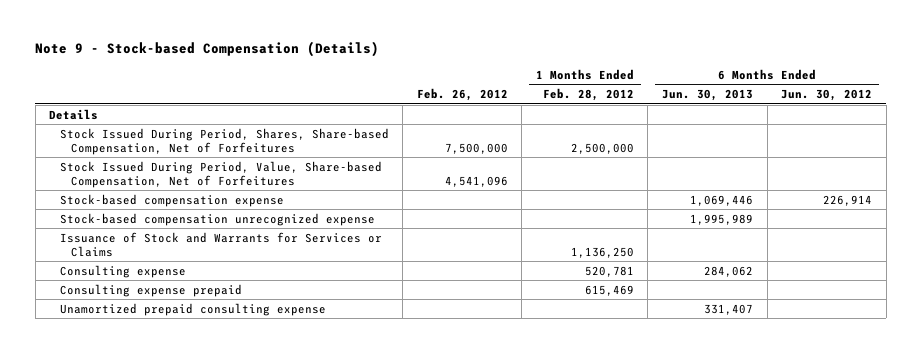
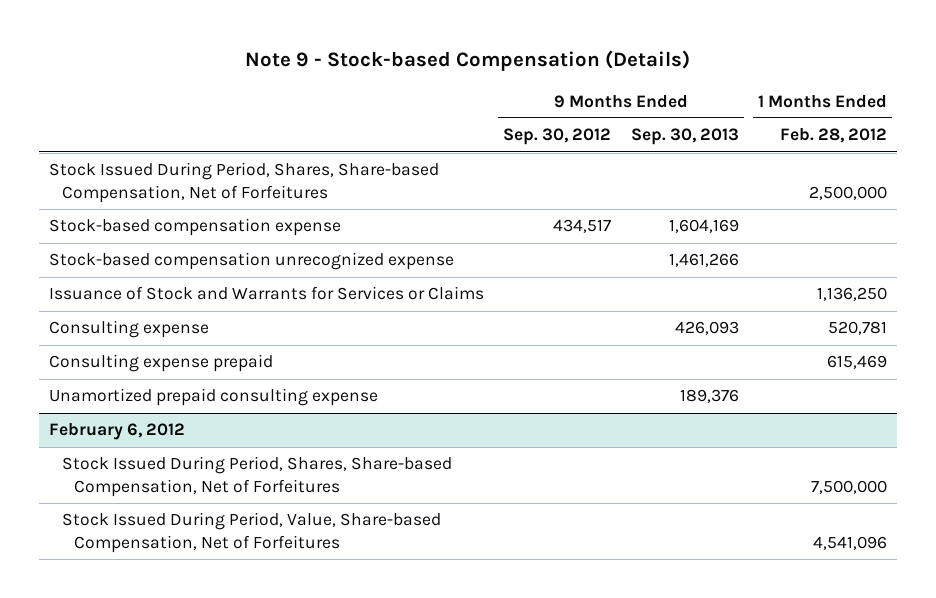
- | Feb. 26, 2012 | 1 Months Ended Feb. 28, 2012 | 6 Months Ended Jun. 30, 2013 | 6 Months Ended Jun. 30, 2012
+ | 9 Months Ended Sep. 30, 2012 | 9 Months Ended Sep. 30, 2013 | 1 Months Ended Feb. 28, 2012
- Details
- Stock Issued During Period, Value, Share-based Compensation, Net of Forfeitures | 4,541,096 | | |
+ February 6, 2012
+ Stock Issued During Period, Shares, Share-based Compensation, Net of Forfeitures | | | 7,500,000
+ Stock Issued During Period, Value, Share-based Compensation, Net of Forfeitures | | | 4,541,096

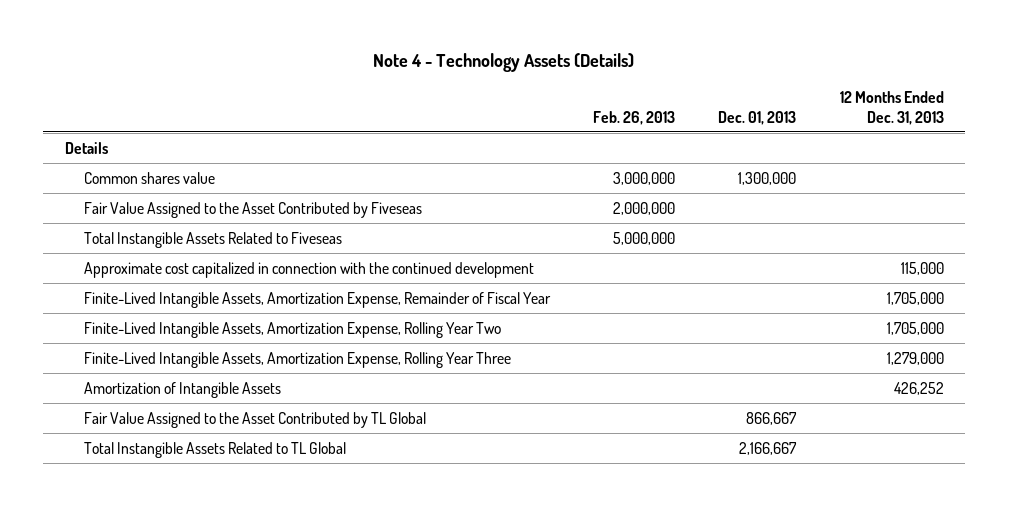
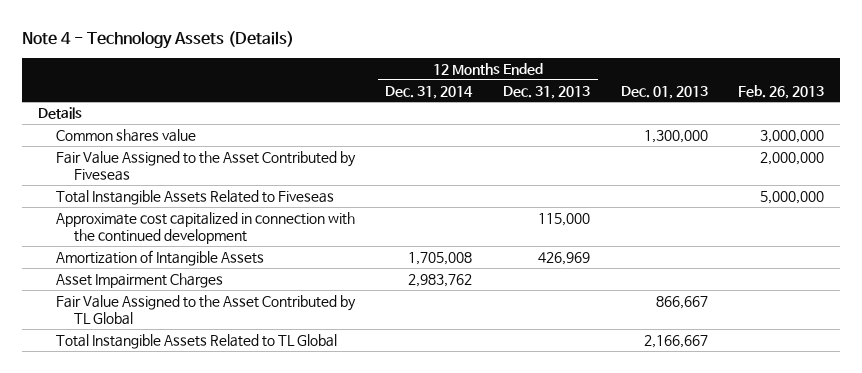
- | Feb. 26, 2013 | Dec. 01, 2013 | 12 Months Ended Dec. 31, 2013
+ | 12 Months Ended Dec. 31, 2014 | 12 Months Ended Dec. 31, 2013 | Dec. 01, 2013 | Feb. 26, 2013
- Finite-Lived Intangible Assets, Amortization Expense, Remainder of Fiscal Year | | | 1,705,000
- Finite-Lived Intangible Assets, Amortization Expense, Rolling Year Two | | | 1,705,000
- Finite-Lived Intangible Assets, Amortization Expense, Rolling Year Three | | | 1,279,000
- Amortization of Intangible Assets | | | 426,252
+ Amortization of Intangible Assets | 1,705,008 | 426,969 | |
+ Asset Impairment Charges | 2,983,762 | | |

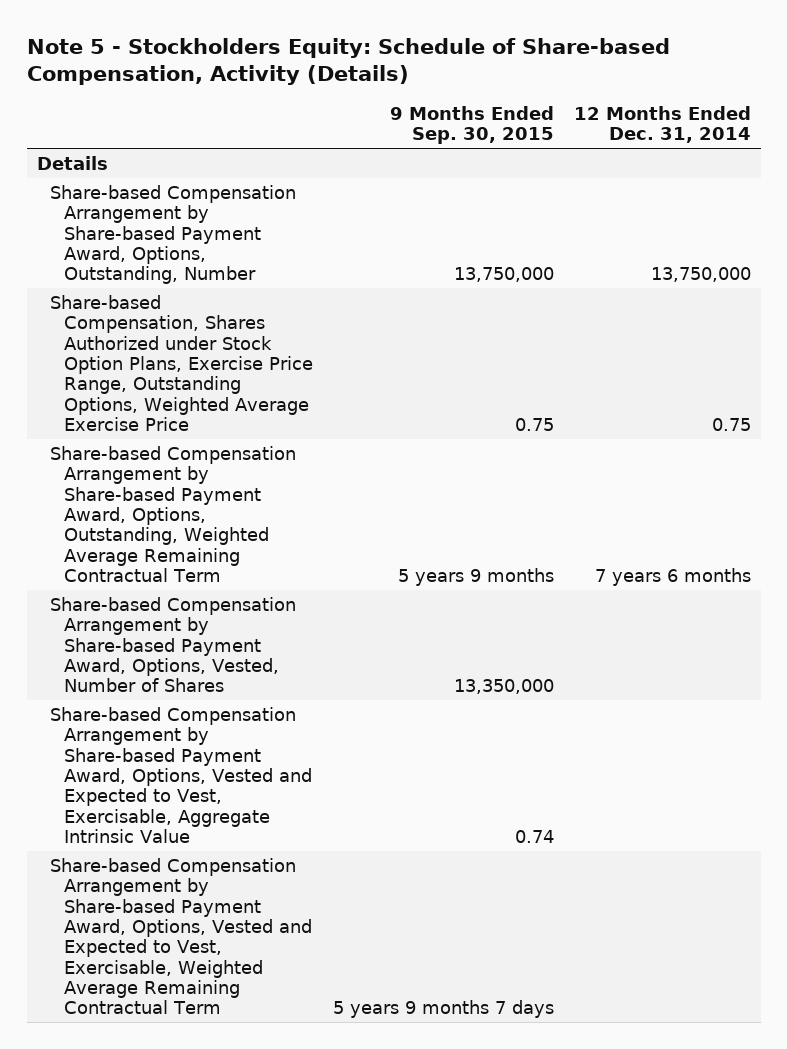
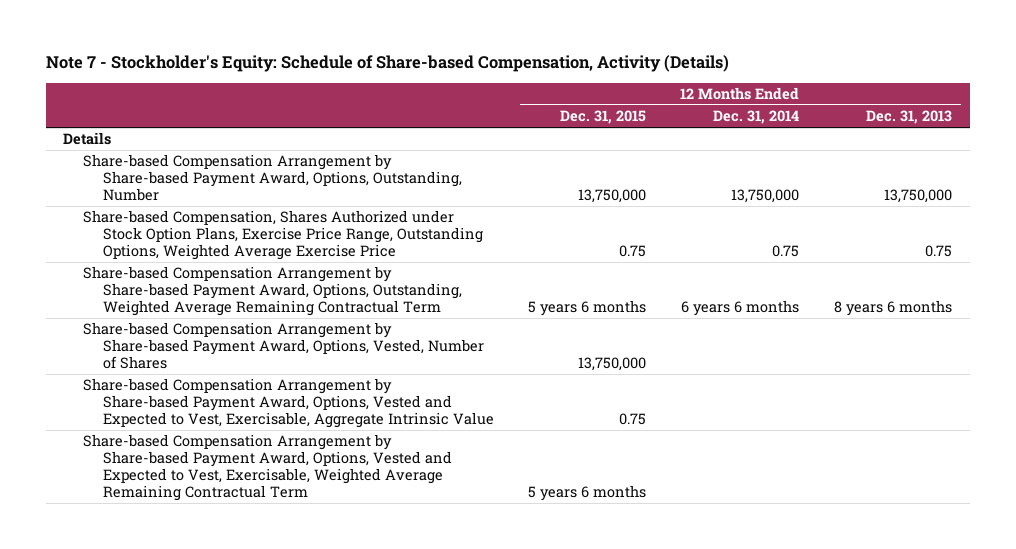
- Note 5 - Stockholders Equity: Schedule of Share-based Compensation, Activity (Details)
+ Note 7 - Stockholder's Equity: Schedule of Share-based Compensation, Activity (Details)
- | 9 Months Ended Sep. 30, 2015 | 12 Months Ended Dec. 31, 2014
+ | 12 Months Ended Dec. 31, 2015 | 12 Months Ended Dec. 31, 2014 | 12 Months Ended Dec. 31, 2013
- Share-based Compensation Arrangement by Share-based Payment Award, Options, Outstanding, Weighted Average Remaining Contractual Term | 5 years 9 months | 7 years 6 months
+ Share-based Compensation Arrangement by Share-based Payment Award, Options, Outstanding, Weighted Average Remaining Contractual Term | 5 years 6 months | 6 years 6 months | 8 years 6 months

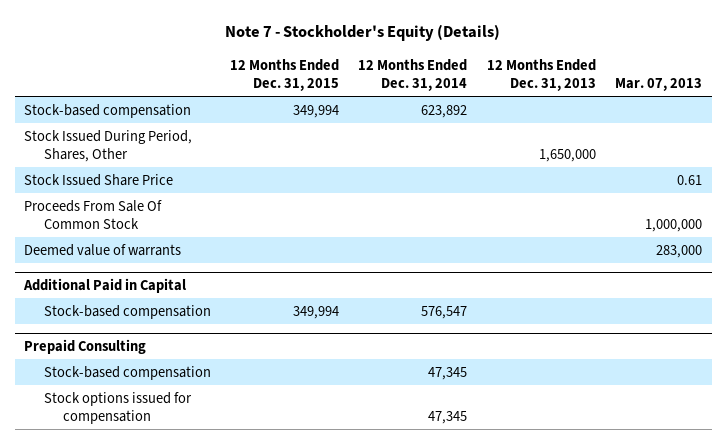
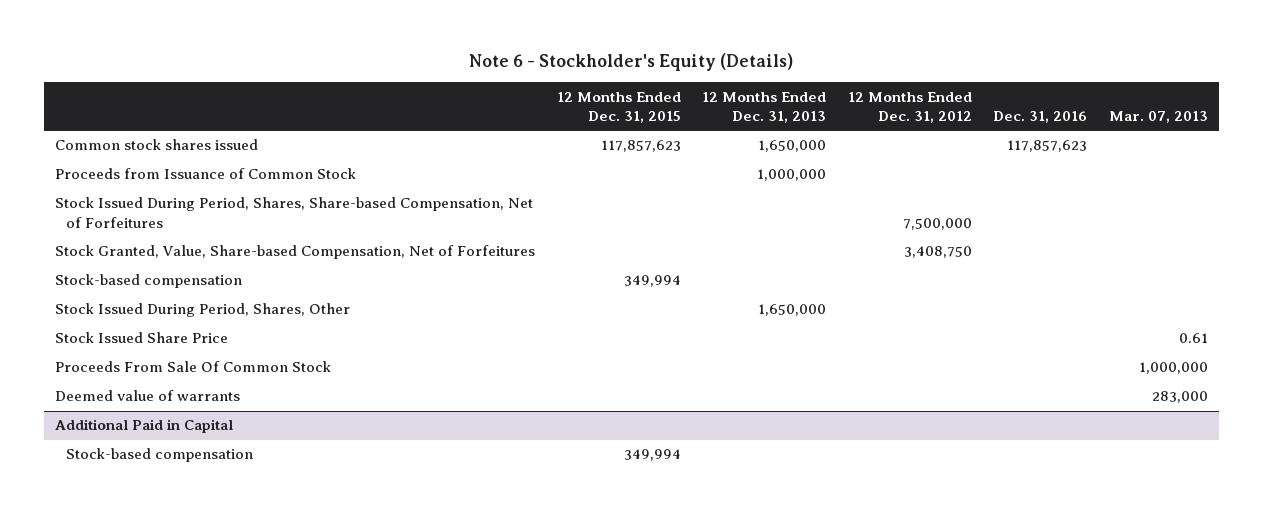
- Note 7 - Stockholder's Equity (Details)
+ Note 6 - Stockholder's Equity (Details)
- | 12 Months Ended Dec. 31, 2015 | 12 Months Ended Dec. 31, 2014 | 12 Months Ended Dec. 31, 2013 | Mar. 07, 2013
+ | 12 Months Ended Dec. 31, 2015 | 12 Months Ended Dec. 31, 2013 | 12 Months Ended Dec. 31, 2012 | Dec. 31, 2016 | Mar. 07, 2013
+ Common stock shares issued | 117,857,623 | 1,650,000 | | 117,857,623 |
+ Proceeds from Issuance of Common Stock | | 1,000,000 | | |
+ Stock Issued During Period, Shares, Share-based Compensation, Net of Forfeitures | | | 7,500,000 | |
+ Stock Granted, Value, Share-based Compensation, Net of Forfeitures | | | 3,408,750 | |
- Prepaid Consulting
- Stock-based compensation | | 47,345 | |
- Stock options issued for compensation | | 47,345 | |

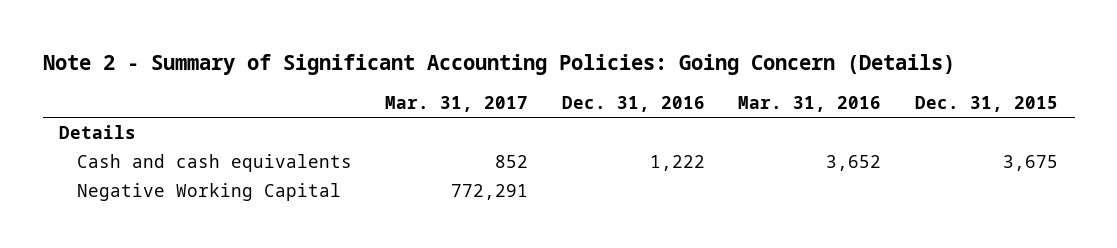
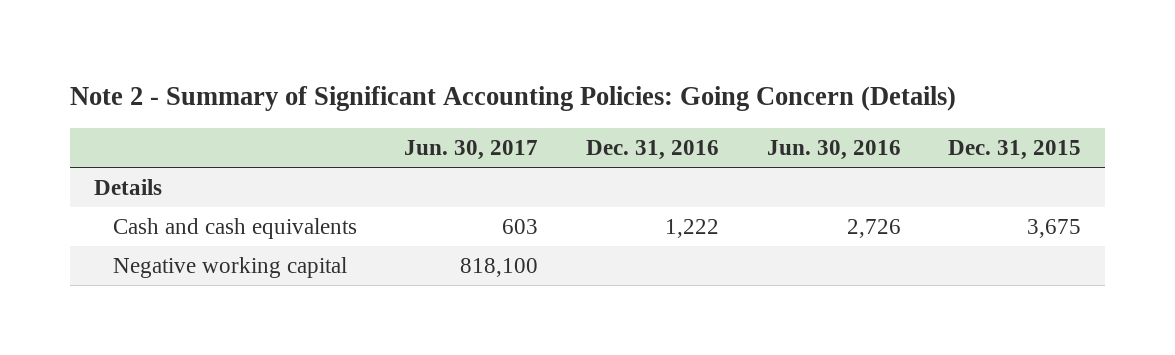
- | Mar. 31, 2017 | Dec. 31, 2016 | Mar. 31, 2016 | Dec. 31, 2015
+ | Jun. 30, 2017 | Dec. 31, 2016 | Jun. 30, 2016 | Dec. 31, 2015
- Negative Working Capital | 772,291 | | |
+ Negative working capital | 818,100 | | |

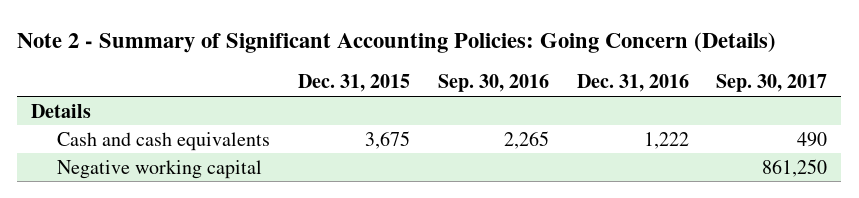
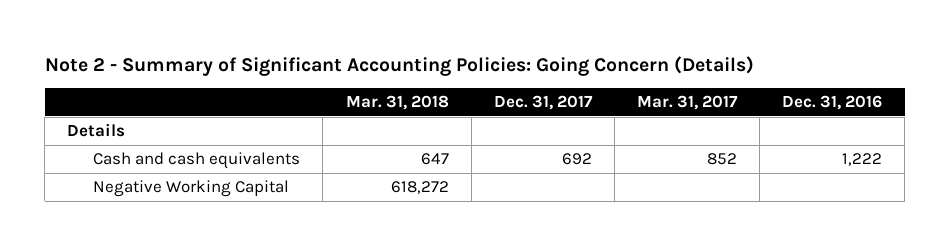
- | Dec. 31, 2015 | Sep. 30, 2016 | Dec. 31, 2016 | Sep. 30, 2017
+ | Mar. 31, 2018 | Dec. 31, 2017 | Mar. 31, 2017 | Dec. 31, 2016
- Negative working capital | | | | 861,250
+ Negative Working Capital | 618,272 | | |

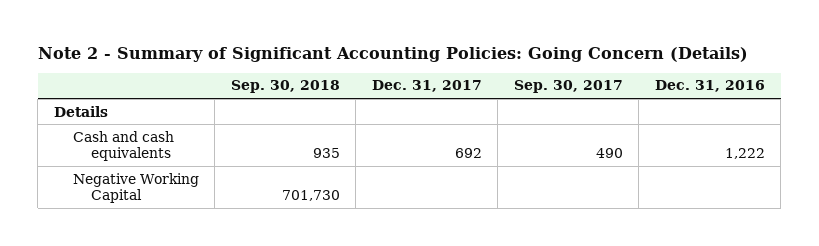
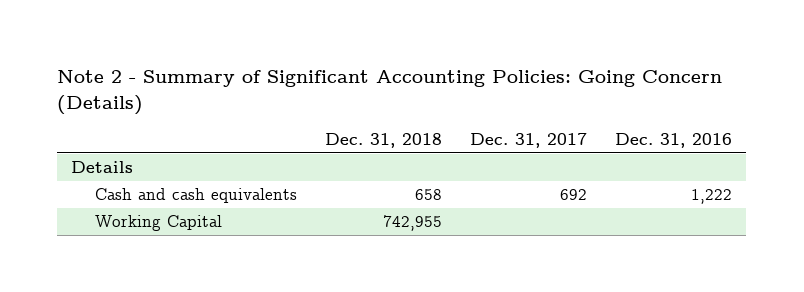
- | Sep. 30, 2018 | Dec. 31, 2017 | Sep. 30, 2017 | Dec. 31, 2016
+ | Dec. 31, 2018 | Dec. 31, 2017 | Dec. 31, 2016
- Negative Working Capital | 701,730 | | |
+ Working Capital | 742,955 | |

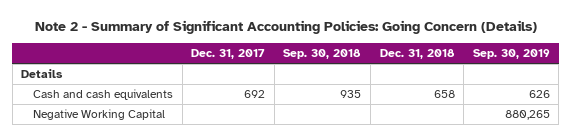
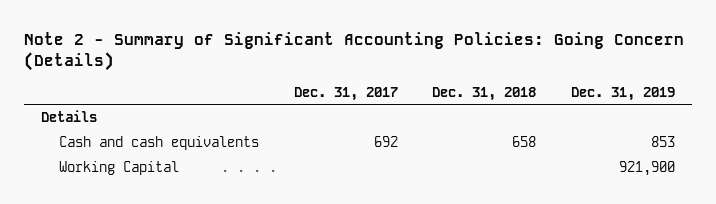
- | Dec. 31, 2017 | Sep. 30, 2018 | Dec. 31, 2018 | Sep. 30, 2019
+ | Dec. 31, 2017 | Dec. 31, 2018 | Dec. 31, 2019
- Negative Working Capital | | | | 880,265
+ Working Capital | | | 921,900

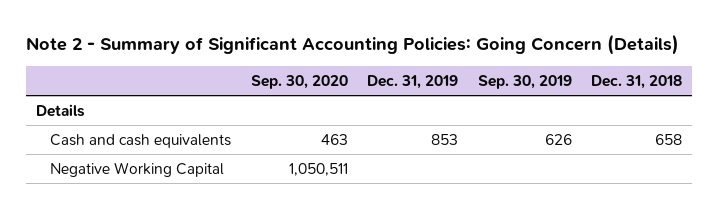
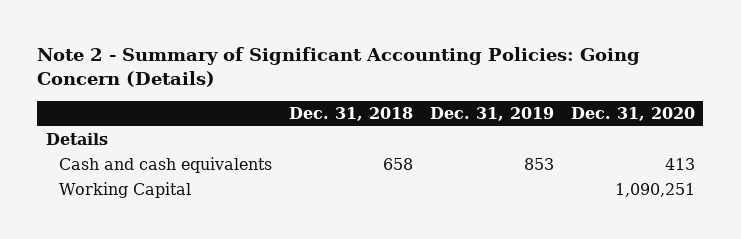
- | Sep. 30, 2020 | Dec. 31, 2019 | Sep. 30, 2019 | Dec. 31, 2018
+ | Dec. 31, 2018 | Dec. 31, 2019 | Dec. 31, 2020
- Negative Working Capital | 1,050,511 | | |
+ Working Capital | | | 1,090,251

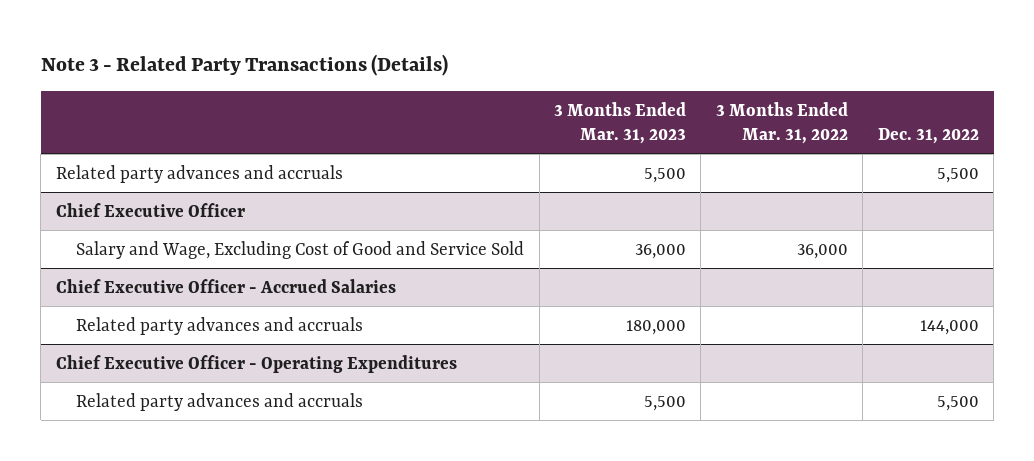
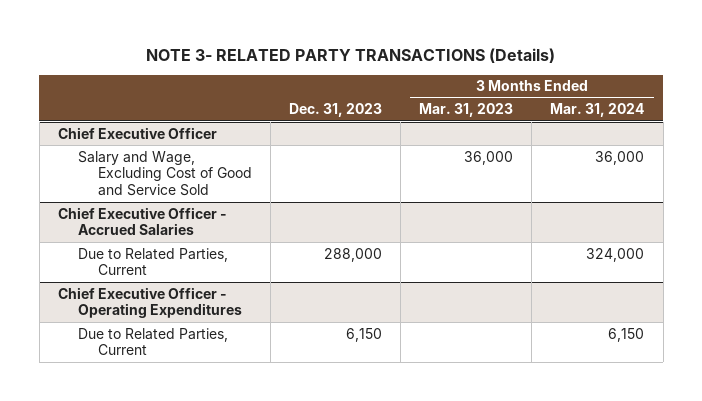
- Note 3 - Related Party Transactions (Details)
+ NOTE 3- RELATED PARTY TRANSACTIONS (Details)
- | 3 Months Ended Mar. 31, 2023 | 3 Months Ended Mar. 31, 2022 | Dec. 31, 2022
+ | Dec. 31, 2023 | 3 Months Ended Mar. 31, 2023 | 3 Months Ended Mar. 31, 2024
- Related party advances and accruals | 5,500 | | 5,500
@ Chief Executive Officer - Accrued Salaries
- Related party advances and accruals | 180,000 | | 144,000
+ Due to Related Parties, Current | 288,000 | | 324,000
@ Chief Executive Officer - Operating Expenditures
- Related party advances and accruals | 5,500 | | 5,500
+ Due to Related Parties, Current | 6,150 | | 6,150

